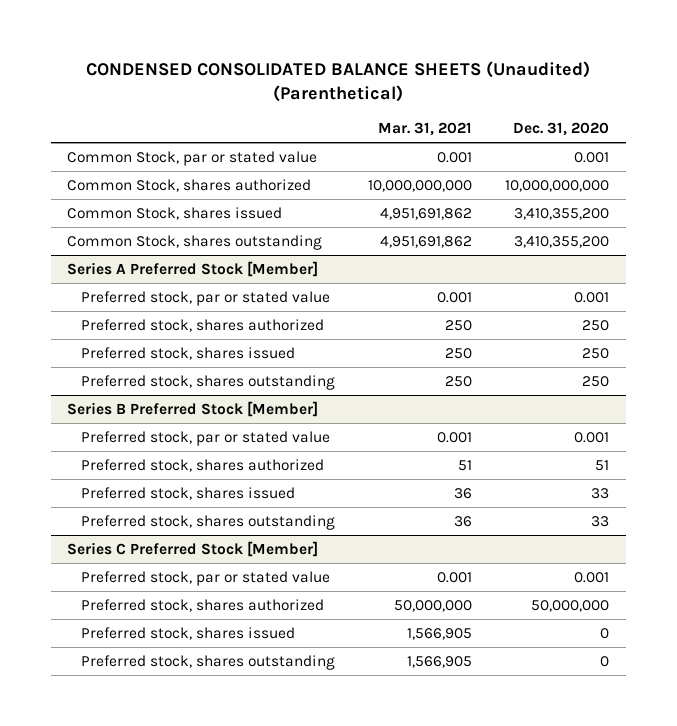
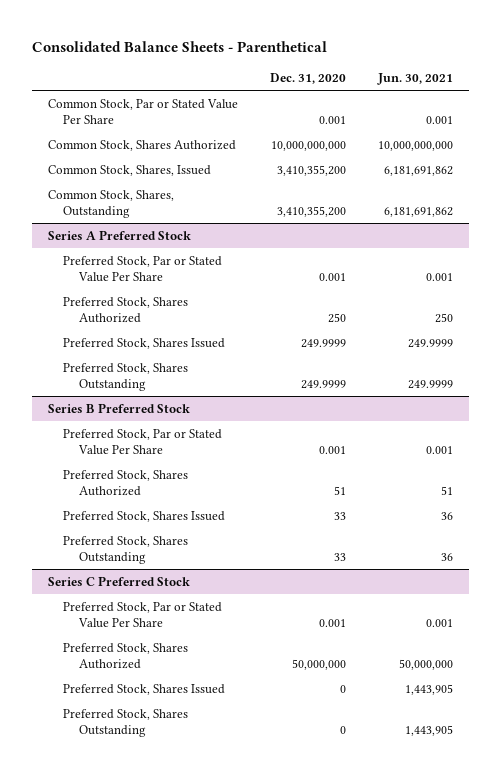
- CONDENSED CONSOLIDATED BALANCE SHEETS (Unaudited) (Parenthetical)
+ Consolidated Balance Sheets - Parenthetical
- | Mar. 31, 2021 | Dec. 31, 2020
+ | Dec. 31, 2020 | Jun. 30, 2021
- Common Stock, par or stated value | 0.001 | 0.001
- Common Stock, shares authorized | 10,000,000,000 | 10,000,000,000
- Common Stock, shares issued | 4,951,691,862 | 3,410,355,200
- Common Stock, shares outstanding | 4,951,691,862 | 3,410,355,200
- Series A Preferred Stock [Member]
- Preferred stock, par or stated value | 0.001 | 0.001
- Preferred stock, shares authorized | 250 | 250
- Preferred stock, shares issued | 250 | 250
- Preferred stock, shares outstanding | 250 | 250
- Series B Preferred Stock [Member]
- Preferred stock, par or stated value | 0.001 | 0.001
- Preferred stock, shares authorized | 51 | 51
- Preferred stock, shares issued | 36 | 33
- Preferred stock, shares outstanding | 36 | 33
- Series C Preferred Stock [Member]
- Preferred stock, par or stated value | 0.001 | 0.001
- Preferred stock, shares authorized | 50,000,000 | 50,000,000
- Preferred stock, shares issued | 1,566,905 | 0
- Preferred stock, shares outstanding | 1,566,905 | 0
+ Common Stock, Par or Stated Value Per Share | 0.001 | 0.001
+ Common Stock, Shares Authorized | 10,000,000,000 | 10,000,000,000
+ Common Stock, Shares, Issued | 3,410,355,200 | 6,181,691,862
+ Common Stock, Shares, Outstanding | 3,410,355,200 | 6,181,691,862
+ Series A Preferred Stock
+ Preferred Stock, Par or Stated Value Per Share | 0.001 | 0.001
+ Preferred Stock, Shares Authorized | 250 | 250
+ Preferred Stock, Shares Issued | 249.9999 | 249.9999
+ Preferred Stock, Shares Outstanding | 249.9999 | 249.9999
+ Series B Preferred Stock
+ Preferred Stock, Par or Stated Value Per Share | 0.001 | 0.001
+ Preferred Stock, Shares Authorized | 51 | 51
+ Preferred Stock, Shares Issued | 33 | 36
+ Preferred Stock, Shares Outstanding | 33 | 36
+ Series C Preferred Stock
+ Preferred Stock, Par or Stated Value Per Share | 0.001 | 0.001
+ Preferred Stock, Shares Authorized | 50,000,000 | 50,000,000
+ Preferred Stock, Shares Issued | 0 | 1,443,905
+ Preferred Stock, Shares Outstanding | 0 | 1,443,905

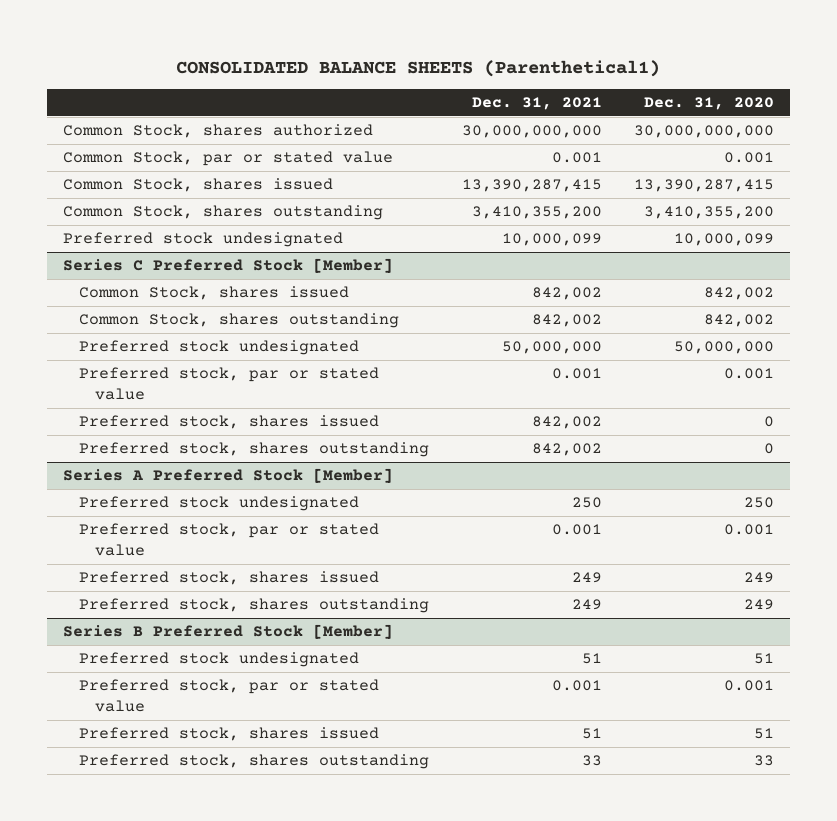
- Consolidated Balance Sheets - Parenthetical
+ CONSOLIDATED BALANCE SHEETS (Parenthetical1)
- | Dec. 31, 2020 | Jun. 30, 2021
+ | Dec. 31, 2021 | Dec. 31, 2020
- Common Stock, Par or Stated Value Per Share | 0.001 | 0.001
- Common Stock, Shares Authorized | 10,000,000,000 | 10,000,000,000
- Common Stock, Shares, Issued | 3,410,355,200 | 6,181,691,862
- Common Stock, Shares, Outstanding | 3,410,355,200 | 6,181,691,862
- Series A Preferred Stock
- Preferred Stock, Par or Stated Value Per Share | 0.001 | 0.001
- Preferred Stock, Shares Authorized | 250 | 250
- Preferred Stock, Shares Issued | 249.9999 | 249.9999
- Preferred Stock, Shares Outstanding | 249.9999 | 249.9999
- Series B Preferred Stock
- Preferred Stock, Par or Stated Value Per Share | 0.001 | 0.001
- Preferred Stock, Shares Authorized | 51 | 51
- Preferred Stock, Shares Issued | 33 | 36
- Preferred Stock, Shares Outstanding | 33 | 36
- Series C Preferred Stock
- Preferred Stock, Par or Stated Value Per Share | 0.001 | 0.001
- Preferred Stock, Shares Authorized | 50,000,000 | 50,000,000
- Preferred Stock, Shares Issued | 0 | 1,443,905
- Preferred Stock, Shares Outstanding | 0 | 1,443,905
+ Common Stock, shares authorized | 30,000,000,000 | 30,000,000,000
+ Common Stock, par or stated value | 0.001 | 0.001
+ Common Stock, shares issued | 13,390,287,415 | 13,390,287,415
+ Common Stock, shares outstanding | 3,410,355,200 | 3,410,355,200
+ Preferred stock undesignated | 10,000,099 | 10,000,099
+ Series C Preferred Stock [Member]
+ Common Stock, shares issued | 842,002 | 842,002
+ Common Stock, shares outstanding | 842,002 | 842,002
+ Preferred stock undesignated | 50,000,000 | 50,000,000
+ Preferred stock, par or stated value | 0.001 | 0.001
+ Preferred stock, shares issued | 842,002 | 0
+ Preferred stock, shares outstanding | 842,002 | 0
+ Series A Preferred Stock [Member]
+ Preferred stock undesignated | 250 | 250
+ Preferred stock, par or stated value | 0.001 | 0.001
+ Preferred stock, shares issued | 249 | 249
+ Preferred stock, shares outstanding | 249 | 249
+ Series B Preferred Stock [Member]
+ Preferred stock undesignated | 51 | 51
+ Preferred stock, par or stated value | 0.001 | 0.001
+ Preferred stock, shares issued | 51 | 51
+ Preferred stock, shares outstanding | 33 | 33

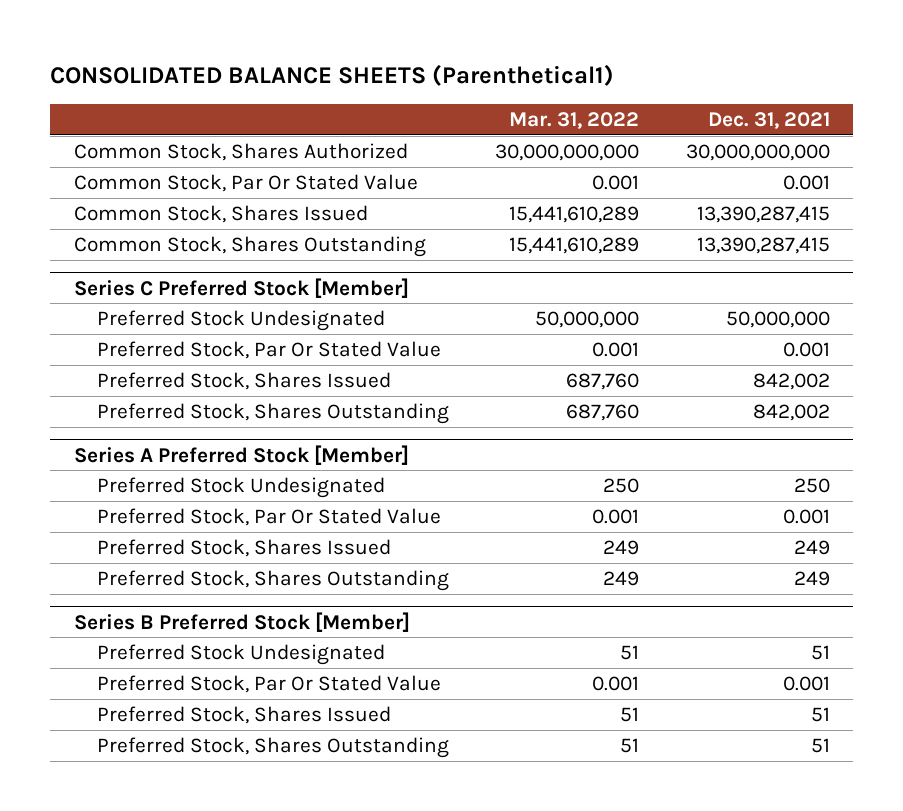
- | Dec. 31, 2021 | Dec. 31, 2020
+ | Mar. 31, 2022 | Dec. 31, 2021
- Common Stock, shares authorized | 30,000,000,000 | 30,000,000,000
- Common Stock, par or stated value | 0.001 | 0.001
- Common Stock, shares issued | 13,390,287,415 | 13,390,287,415
- Common Stock, shares outstanding | 3,410,355,200 | 3,410,355,200
- Preferred stock undesignated | 10,000,099 | 10,000,099
+ Common Stock, Shares Authorized | 30,000,000,000 | 30,000,000,000
+ Common Stock, Par Or Stated Value | 0.001 | 0.001
+ Common Stock, Shares Issued | 15,441,610,289 | 13,390,287,415
+ Common Stock, Shares Outstanding | 15,441,610,289 | 13,390,287,415
@ Series C Preferred Stock [Member]
- Common Stock, shares issued | 842,002 | 842,002
- Common Stock, shares outstanding | 842,002 | 842,002
- Preferred stock undesignated | 50,000,000 | 50,000,000
- Preferred stock, par or stated value | 0.001 | 0.001
- Preferred stock, shares issued | 842,002 | 0
- Preferred stock, shares outstanding | 842,002 | 0
+ Preferred Stock Undesignated | 50,000,000 | 50,000,000
+ Preferred Stock, Par Or Stated Value | 0.001 | 0.001
+ Preferred Stock, Shares Issued | 687,760 | 842,002
+ Preferred Stock, Shares Outstanding | 687,760 | 842,002
@ Series A Preferred Stock [Member]
- Preferred stock undesignated | 250 | 250
- Preferred stock, par or stated value | 0.001 | 0.001
- Preferred stock, shares issued | 249 | 249
- Preferred stock, shares outstanding | 249 | 249
+ Preferred Stock Undesignated | 250 | 250
+ Preferred Stock, Par Or Stated Value | 0.001 | 0.001
+ Preferred Stock, Shares Issued | 249 | 249
+ Preferred Stock, Shares Outstanding | 249 | 249
@ Series B Preferred Stock [Member]
- Preferred stock undesignated | 51 | 51
- Preferred stock, par or stated value | 0.001 | 0.001
- Preferred stock, shares issued | 51 | 51
- Preferred stock, shares outstanding | 33 | 33
+ Preferred Stock Undesignated | 51 | 51
+ Preferred Stock, Par Or Stated Value | 0.001 | 0.001
+ Preferred Stock, Shares Issued | 51 | 51
+ Preferred Stock, Shares Outstanding | 51 | 51

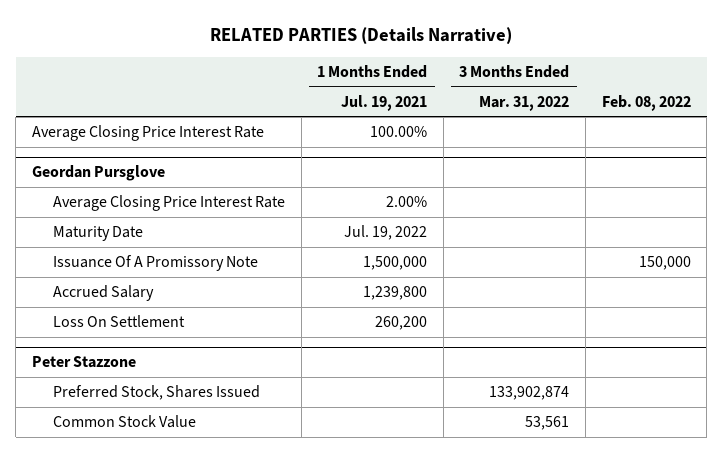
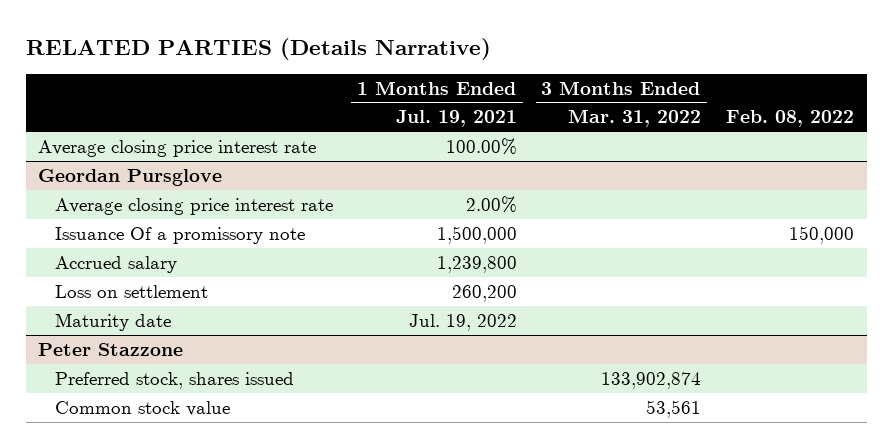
- Average Closing Price Interest Rate | 100.00% | |
+ Average closing price interest rate | 100.00% | |
@ Geordan Pursglove
- Average Closing Price Interest Rate | 2.00% | |
- Maturity Date | Jul. 19, 2022 | |
- Issuance Of A Promissory Note | 1,500,000 | | 150,000
- Accrued Salary | 1,239,800 | |
- Loss On Settlement | 260,200 | |
+ Average closing price interest rate | 2.00% | |
+ Issuance Of a promissory note | 1,500,000 | | 150,000
+ Accrued salary | 1,239,800 | |
+ Loss on settlement | 260,200 | |
+ Maturity date | Jul. 19, 2022 | |
@ Peter Stazzone
- Preferred Stock, Shares Issued | | 133,902,874 |
- Common Stock Value | | 53,561 |
+ Preferred stock, shares issued | | 133,902,874 |
+ Common stock value | | 53,561 |

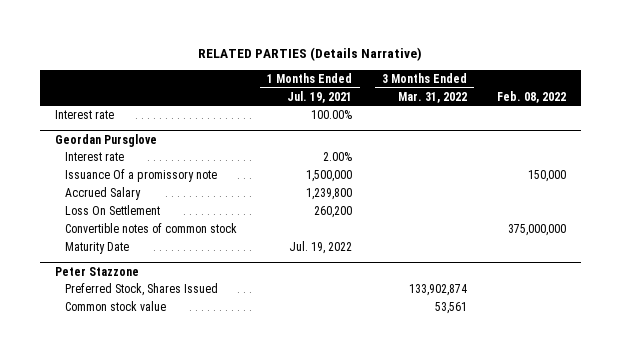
- Average closing price interest rate | 100.00% | |
+ Interest rate | 100.00% | |
@ Geordan Pursglove
- Average closing price interest rate | 2.00% | |
+ Interest rate | 2.00% | |
- Accrued salary | 1,239,800 | |
- Loss on settlement | 260,200 | |
- Maturity date | Jul. 19, 2022 | |
+ Accrued Salary | 1,239,800 | |
+ Loss On Settlement | 260,200 | |
+ Convertible notes of common stock | | | 375,000,000
+ Maturity Date | Jul. 19, 2022 | |
@ Peter Stazzone
- Preferred stock, shares issued | | 133,902,874 |
+ Preferred Stock, Shares Issued | | 133,902,874 |

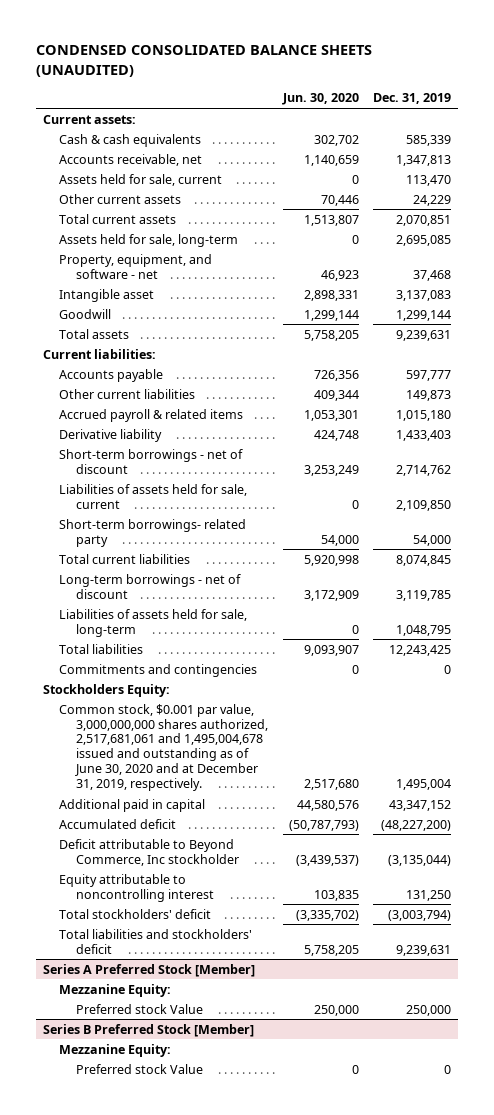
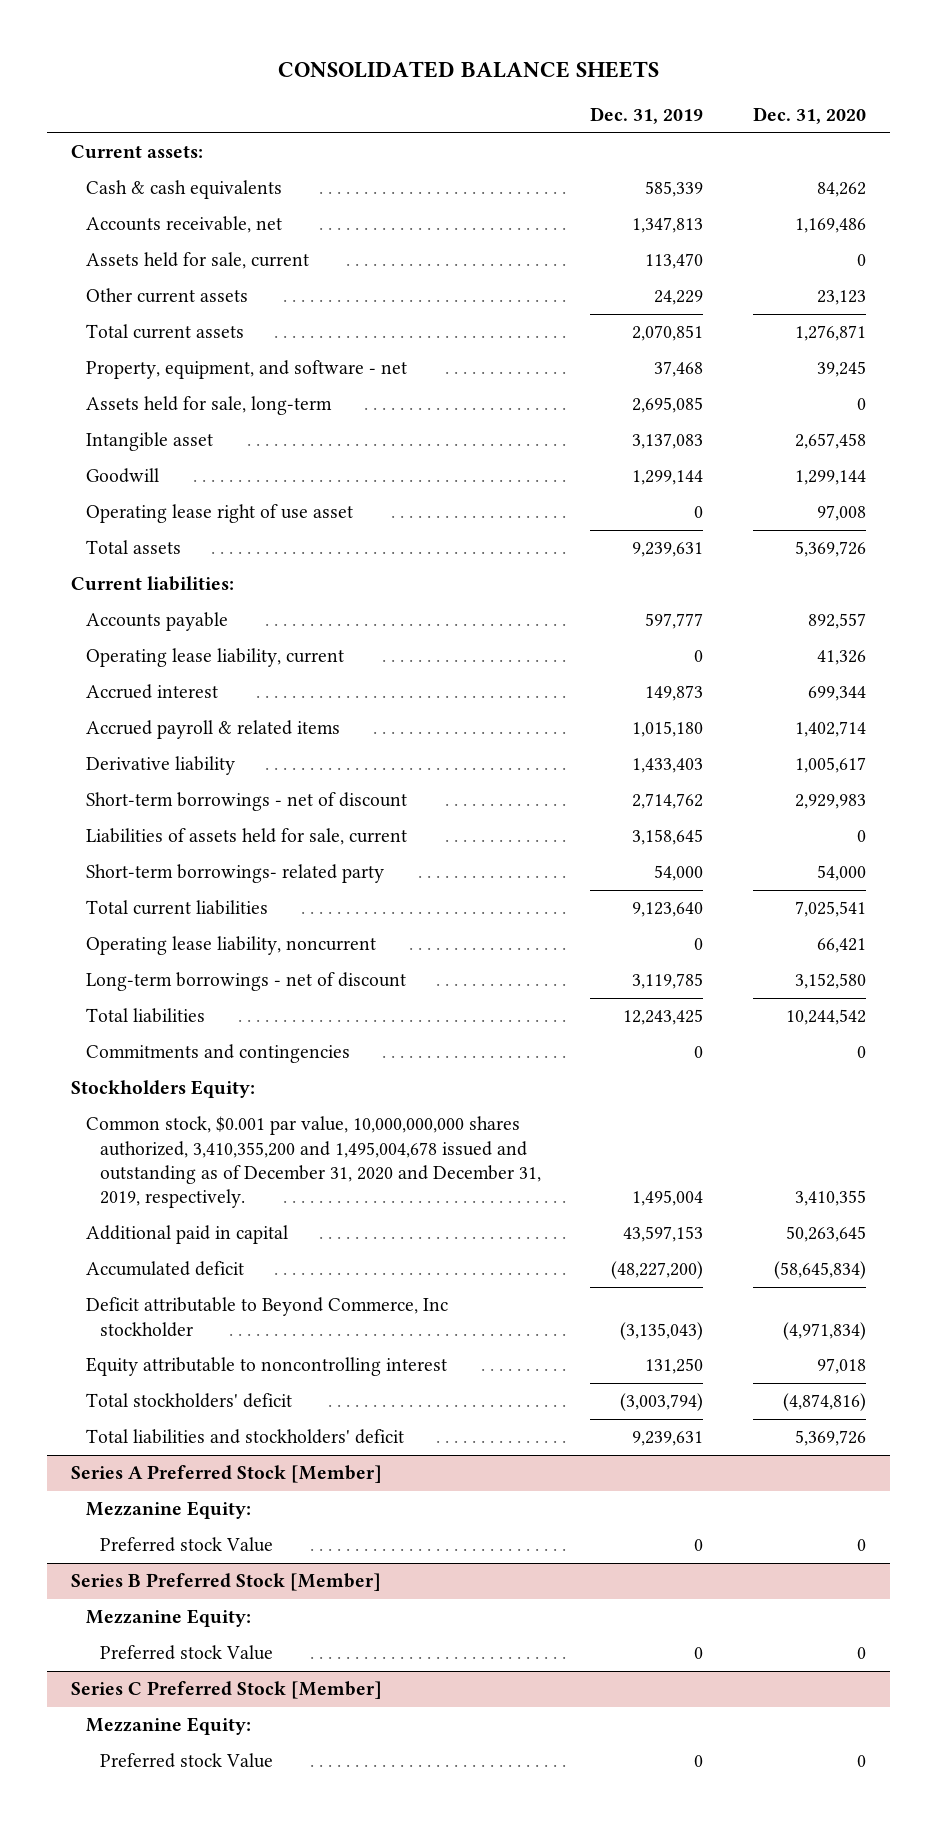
- CONDENSED CONSOLIDATED BALANCE SHEETS (UNAUDITED)
+ CONSOLIDATED BALANCE SHEETS
- | Jun. 30, 2020 | Dec. 31, 2019
+ | Dec. 31, 2019 | Dec. 31, 2020
moved down: Assets held for sale, long-term | 2,695,085 | 0
+ Operating lease right of use asset | 0 | 97,008
- Other current liabilities | 409,344 | 149,873
+ Operating lease liability, current | 0 | 41,326
+ Accrued interest | 149,873 | 699,344
- Liabilities of assets held for sale, current | 0 | 2,109,850
+ Liabilities of assets held for sale, current | 3,158,645 | 0
- Total current liabilities | 5,920,998 | 8,074,845
+ Total current liabilities | 9,123,640 | 7,025,541
+ Operating lease liability, noncurrent | 0 | 66,421
- Liabilities of assets held for sale, long-term | 0 | 1,048,795
- Common stock, $0.001 par value, 3,000,000,000 shares authorized, 2,517,681,061 and 1,495,004,678 issued and outstanding as of June 30, 2020 and at December 31, 2019, respectively. | 2,517,680 | 1,495,004
- Additional paid in capital | 44,580,576 | 43,347,152
+ Common stock, $0.001 par value, 10,000,000,000 shares authorized, 3,410,355,200 and 1,495,004,678 issued and outstanding as of December 31, 2020 and December 31, 2019, respectively. | 1,495,004 | 3,410,355
+ Additional paid in capital | 43,597,153 | 50,263,645
- Deficit attributable to Beyond Commerce, Inc stockholder | (3,439,537) | (3,135,044)
+ Deficit attributable to Beyond Commerce, Inc stockholder | (3,135,043) | (4,971,834)
@ Series A Preferred Stock [Member]
- Preferred stock Value | 250,000 | 250,000
+ Preferred stock Value | 0 | 0
+ Series C Preferred Stock [Member]
+ Mezzanine Equity:
+ Preferred stock Value | 0 | 0

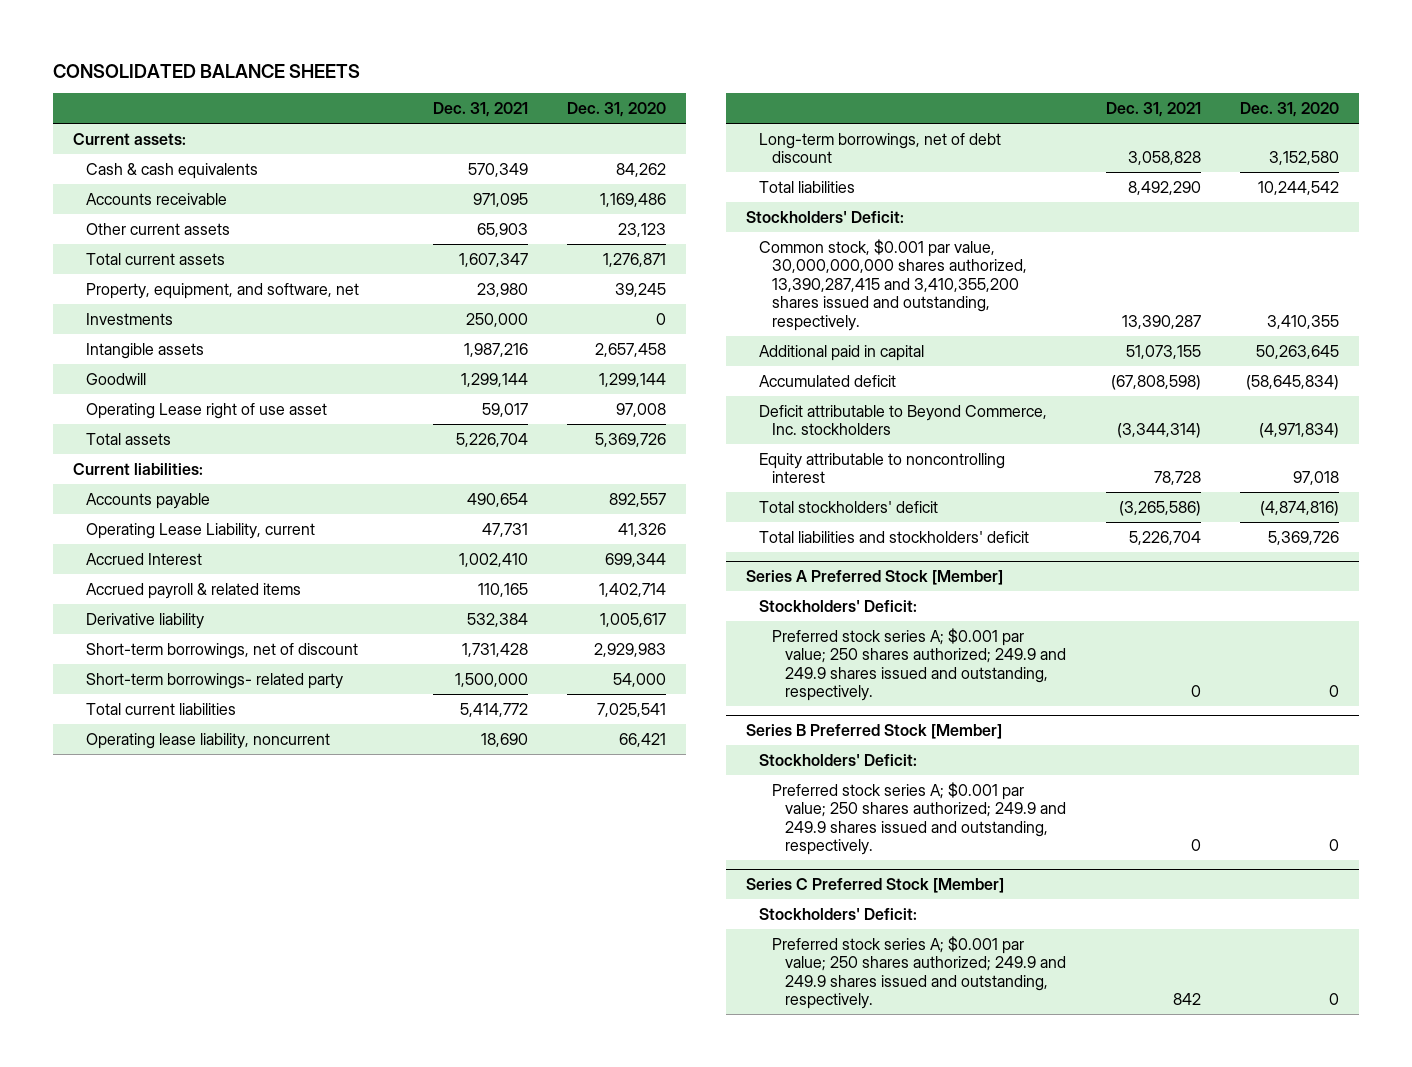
- | Dec. 31, 2019 | Dec. 31, 2020
+ | Dec. 31, 2021 | Dec. 31, 2020
- Accounts receivable, net | 1,347,813 | 1,169,486
- Assets held for sale, current | 113,470 | 0
+ Accounts receivable | 971,095 | 1,169,486
- Property, equipment, and software - net | 37,468 | 39,245
- Assets held for sale, long-term | 2,695,085 | 0
- Intangible asset | 3,137,083 | 2,657,458
+ Property, equipment, and software, net | 23,980 | 39,245
+ Investments | 250,000 | 0
+ Intangible assets | 1,987,216 | 2,657,458
- Operating lease right of use asset | 0 | 97,008
+ Operating Lease right of use asset | 59,017 | 97,008
- Operating lease liability, current | 0 | 41,326
- Accrued interest | 149,873 | 699,344
+ Operating Lease Liability, current | 47,731 | 41,326
+ Accrued Interest | 1,002,410 | 699,344
- Short-term borrowings - net of discount | 2,714,762 | 2,929,983
- Liabilities of assets held for sale, current | 3,158,645 | 0
+ Short-term borrowings, net of discount | 1,731,428 | 2,929,983
- Long-term borrowings - net of discount | 3,119,785 | 3,152,580
+ Long-term borrowings, net of debt discount | 3,058,828 | 3,152,580
- Commitments and contingencies | 0 | 0
- Stockholders Equity:
- Common stock, $0.001 par value, 10,000,000,000 shares authorized, 3,410,355,200 and 1,495,004,678 issued and outstanding as of December 31, 2020 and December 31, 2019, respectively. | 1,495,004 | 3,410,355
+ Stockholders' Deficit:
+ Common stock, $0.001 par value, 30,000,000,000 shares authorized, 13,390,287,415 and 3,410,355,200 shares issued and outstanding, respectively. | 13,390,287 | 3,410,355
- Deficit attributable to Beyond Commerce, Inc stockholder | (3,135,043) | (4,971,834)
+ Deficit attributable to Beyond Commerce, Inc. stockholders | (3,344,314) | (4,971,834)
@ Series A Preferred Stock [Member]
- Mezzanine Equity:
- Preferred stock Value | 0 | 0
+ Stockholders' Deficit:
+ Preferred stock series A; $0.001 par value; 250 shares authorized; 249.9 and 249.9 shares issued and outstanding, respectively. | 0 | 0
@ Series B Preferred Stock [Member]
- Mezzanine Equity:
- Preferred stock Value | 0 | 0
+ Stockholders' Deficit:
+ Preferred stock series A; $0.001 par value; 250 shares authorized; 249.9 and 249.9 shares issued and outstanding, respectively. | 0 | 0
@ Series C Preferred Stock [Member]
- Mezzanine Equity:
- Preferred stock Value | 0 | 0
+ Stockholders' Deficit:
+ Preferred stock series A; $0.001 par value; 250 shares authorized; 249.9 and 249.9 shares issued and outstanding, respectively. | 842 | 0

